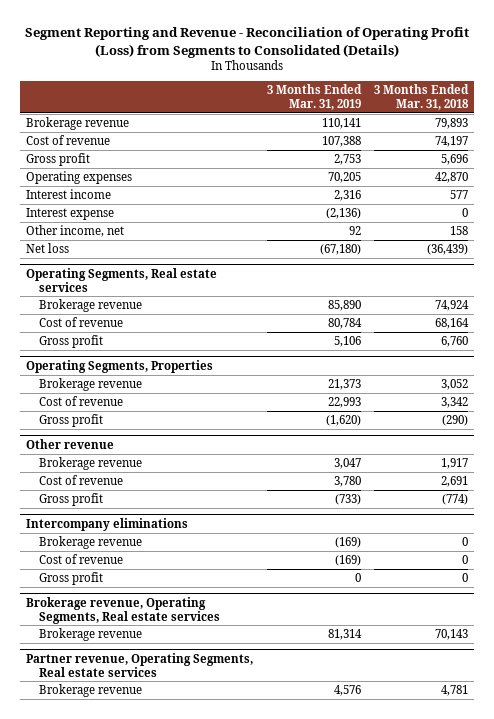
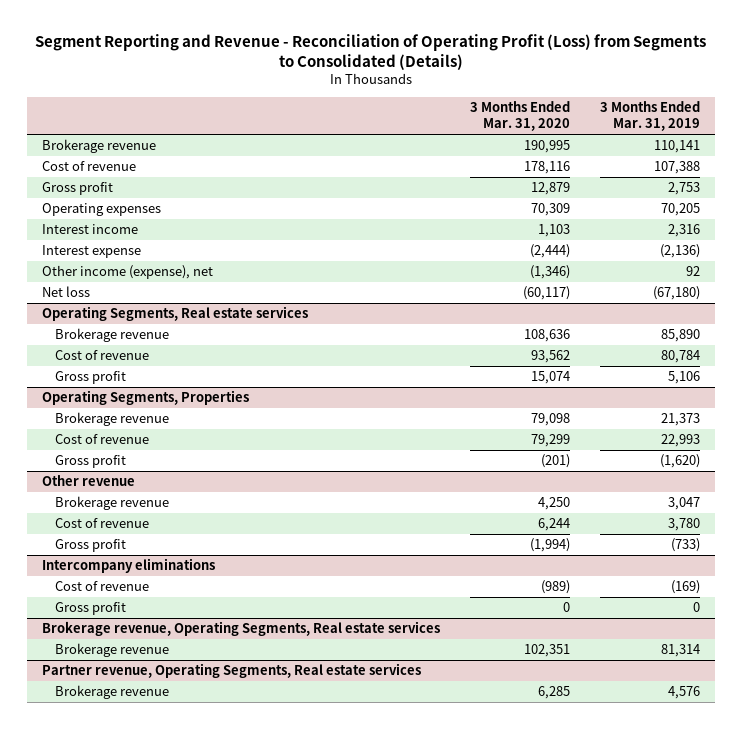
- | 3 Months Ended Mar. 31, 2019 | 3 Months Ended Mar. 31, 2018
+ | 3 Months Ended Mar. 31, 2020 | 3 Months Ended Mar. 31, 2019
- Other income, net | 92 | 158
+ Other income (expense), net | (1,346) | 92
@ Intercompany eliminations
- Brokerage revenue | (169) | 0

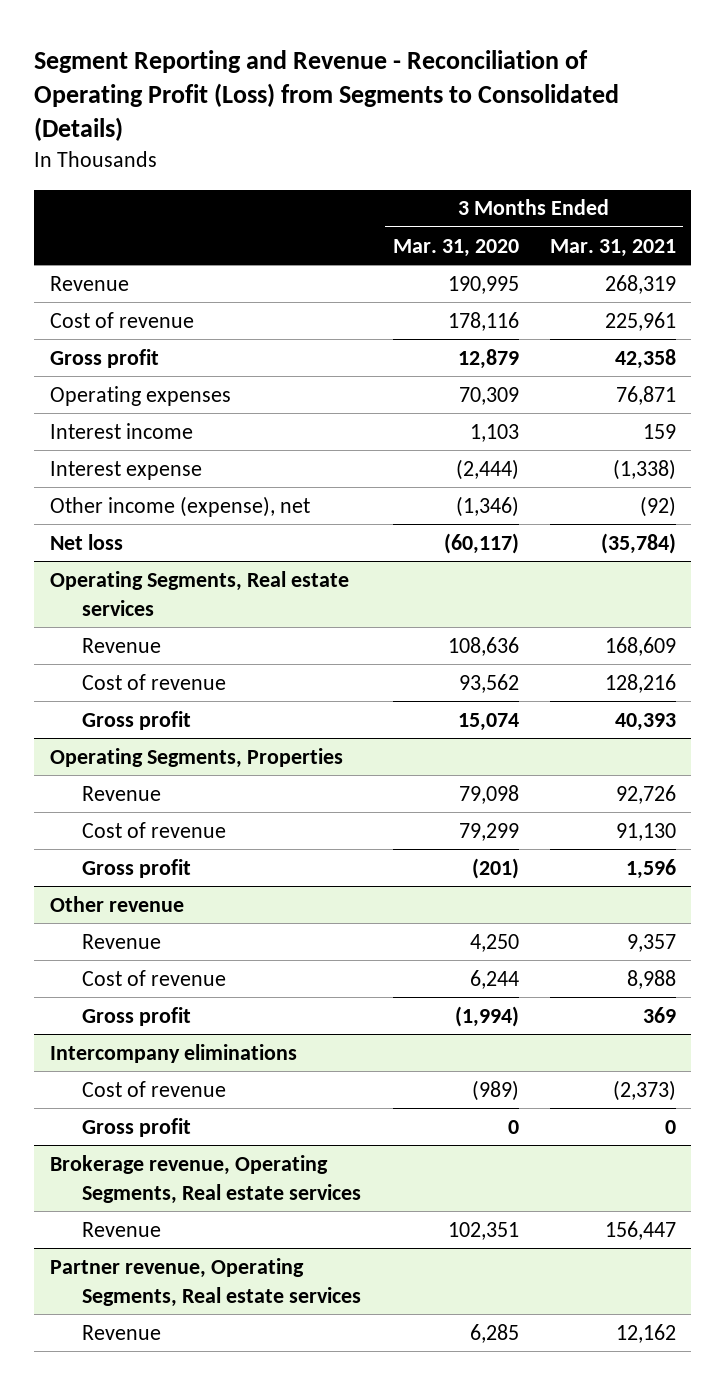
- | 3 Months Ended Mar. 31, 2020 | 3 Months Ended Mar. 31, 2019
+ | 3 Months Ended Mar. 31, 2020 | 3 Months Ended Mar. 31, 2021
- Brokerage revenue | 190,995 | 110,141
+ Revenue | 190,995 | 268,319
@ Operating Segments, Real estate services
- Brokerage revenue | 108,636 | 85,890
+ Revenue | 108,636 | 168,609
@ Operating Segments, Properties
- Brokerage revenue | 79,098 | 21,373
+ Revenue | 79,098 | 92,726
@ Other revenue
- Brokerage revenue | 4,250 | 3,047
+ Revenue | 4,250 | 9,357
@ Brokerage revenue, Operating Segments, Real estate services
- Brokerage revenue | 102,351 | 81,314
+ Revenue | 102,351 | 156,447
@ Partner revenue, Operating Segments, Real estate services
- Brokerage revenue | 6,285 | 4,576
+ Revenue | 6,285 | 12,162

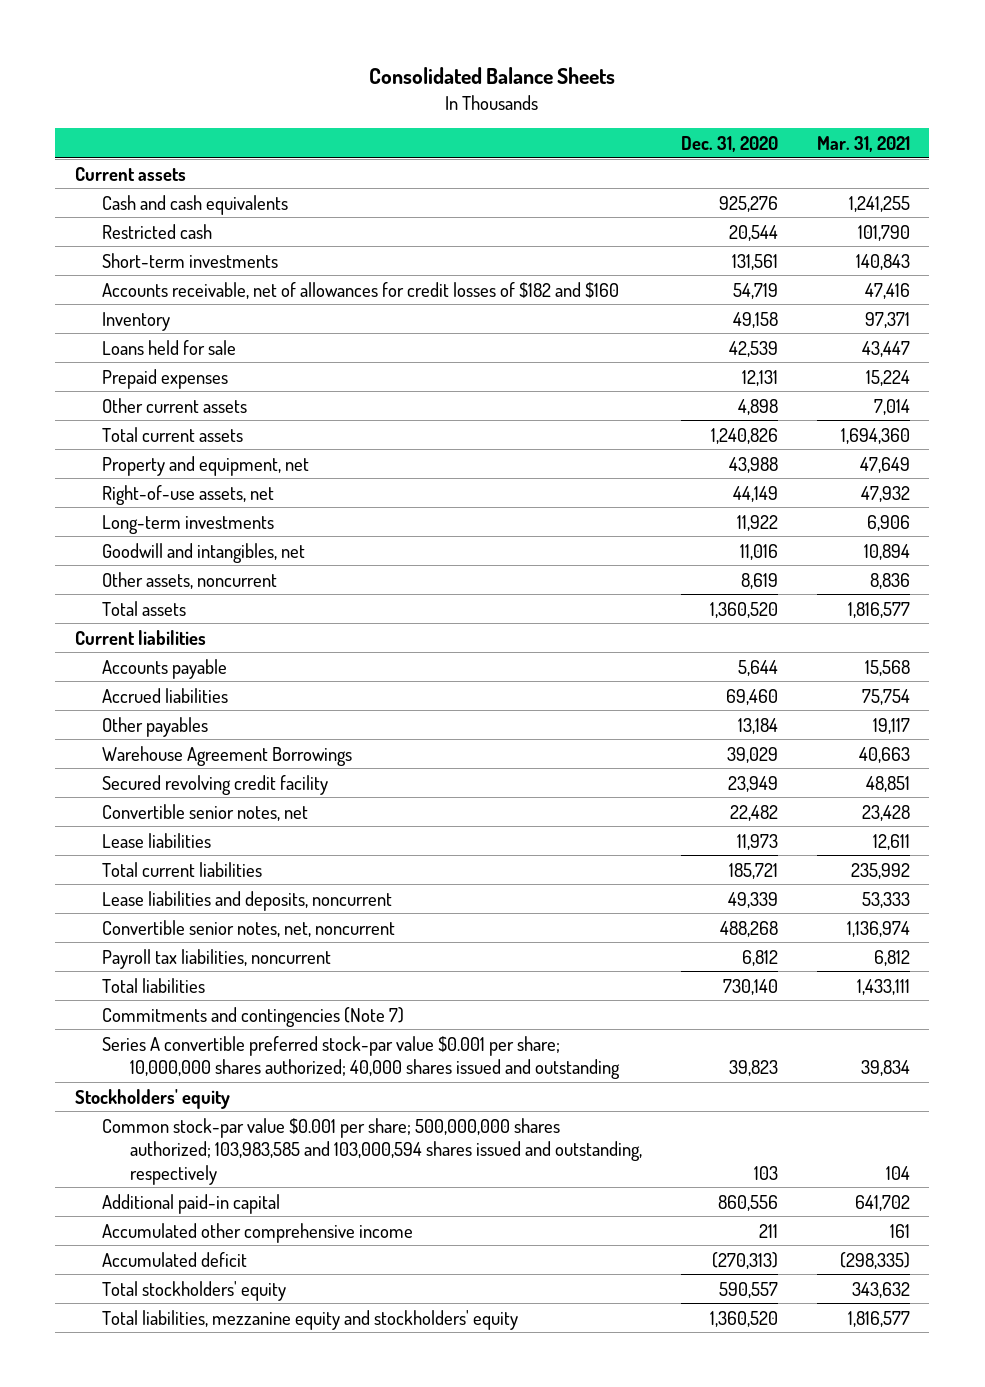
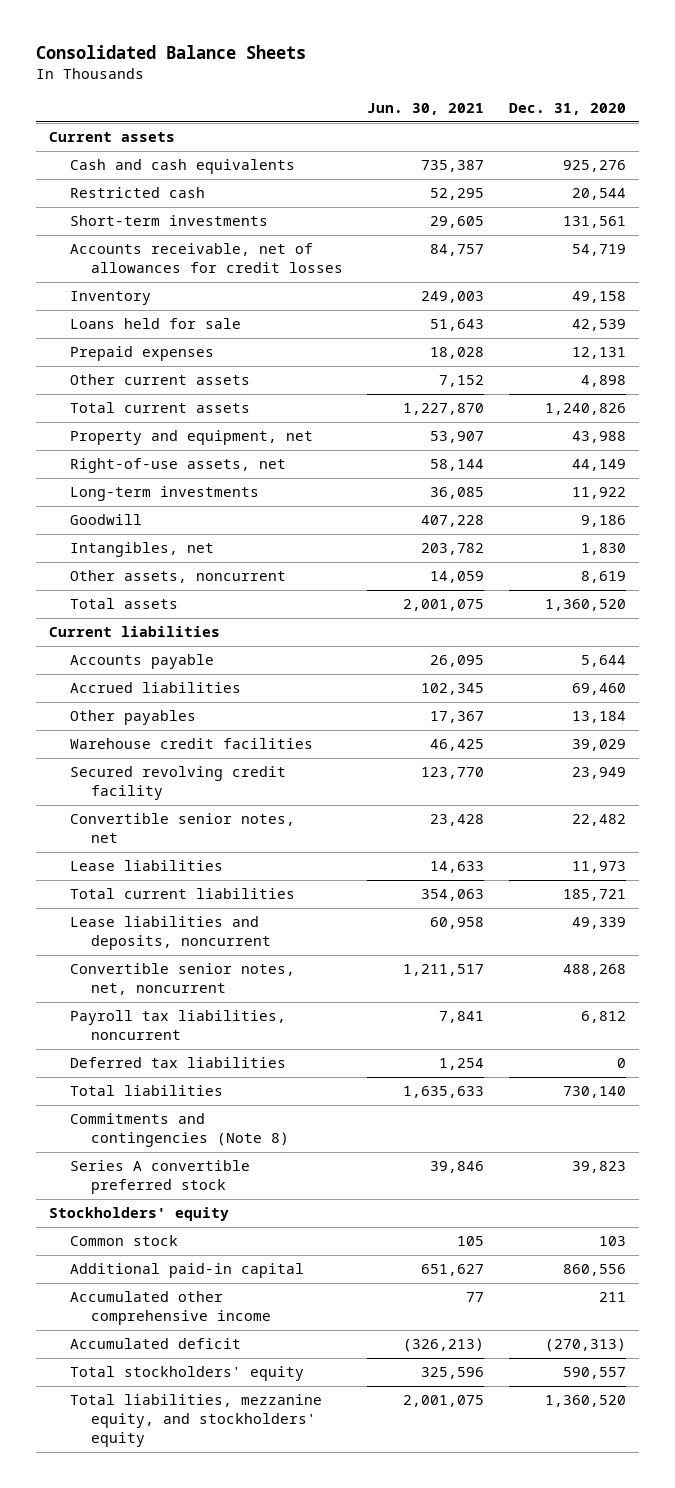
- | Dec. 31, 2020 | Mar. 31, 2021
+ | Jun. 30, 2021 | Dec. 31, 2020
- Accounts receivable, net of allowances for credit losses of $182 and $160 | 54,719 | 47,416
+ Accounts receivable, net of allowances for credit losses | 84,757 | 54,719
- Goodwill and intangibles, net | 11,016 | 10,894
+ Goodwill | 407,228 | 9,186
+ Intangibles, net | 203,782 | 1,830
- Warehouse Agreement Borrowings | 39,029 | 40,663
+ Warehouse credit facilities | 46,425 | 39,029
+ Deferred tax liabilities | 1,254 | 0
- Commitments and contingencies (Note 7)
- Series A convertible preferred stock-par value $0.001 per share; 10,000,000 shares authorized; 40,000 shares issued and outstanding | 39,823 | 39,834
+ Commitments and contingencies (Note 8)
+ Series A convertible preferred stock | 39,846 | 39,823
- Common stock-par value $0.001 per share; 500,000,000 shares authorized; 103,983,585 and 103,000,594 shares issued and outstanding, respectively | 103 | 104
+ Common stock | 105 | 103
- Total liabilities, mezzanine equity and stockholders' equity | 1,360,520 | 1,816,577
+ Total liabilities, mezzanine equity, and stockholders' equity | 2,001,075 | 1,360,520

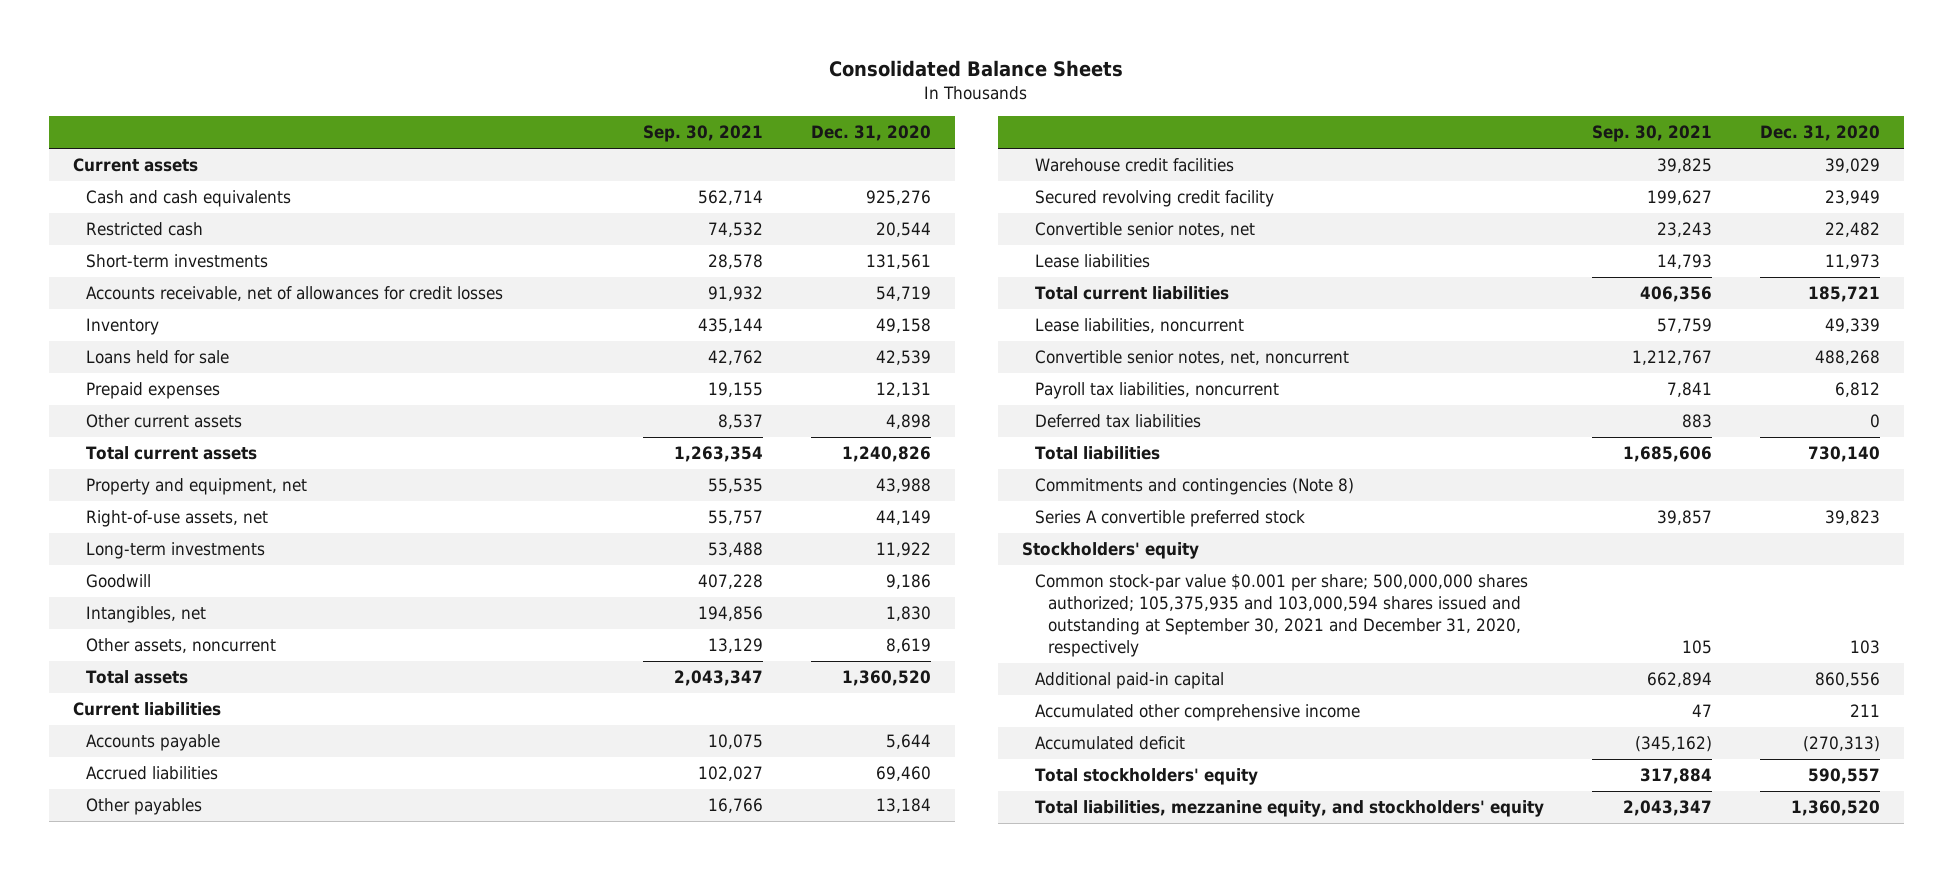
- | Jun. 30, 2021 | Dec. 31, 2020
+ | Sep. 30, 2021 | Dec. 31, 2020
- Lease liabilities and deposits, noncurrent | 60,958 | 49,339
+ Lease liabilities, noncurrent | 57,759 | 49,339
- Common stock | 105 | 103
+ Common stock-par value $0.001 per share; 500,000,000 shares authorized; 105,375,935 and 103,000,594 shares issued and outstanding at September 30, 2021 and December 31, 2020, respectively | 105 | 103

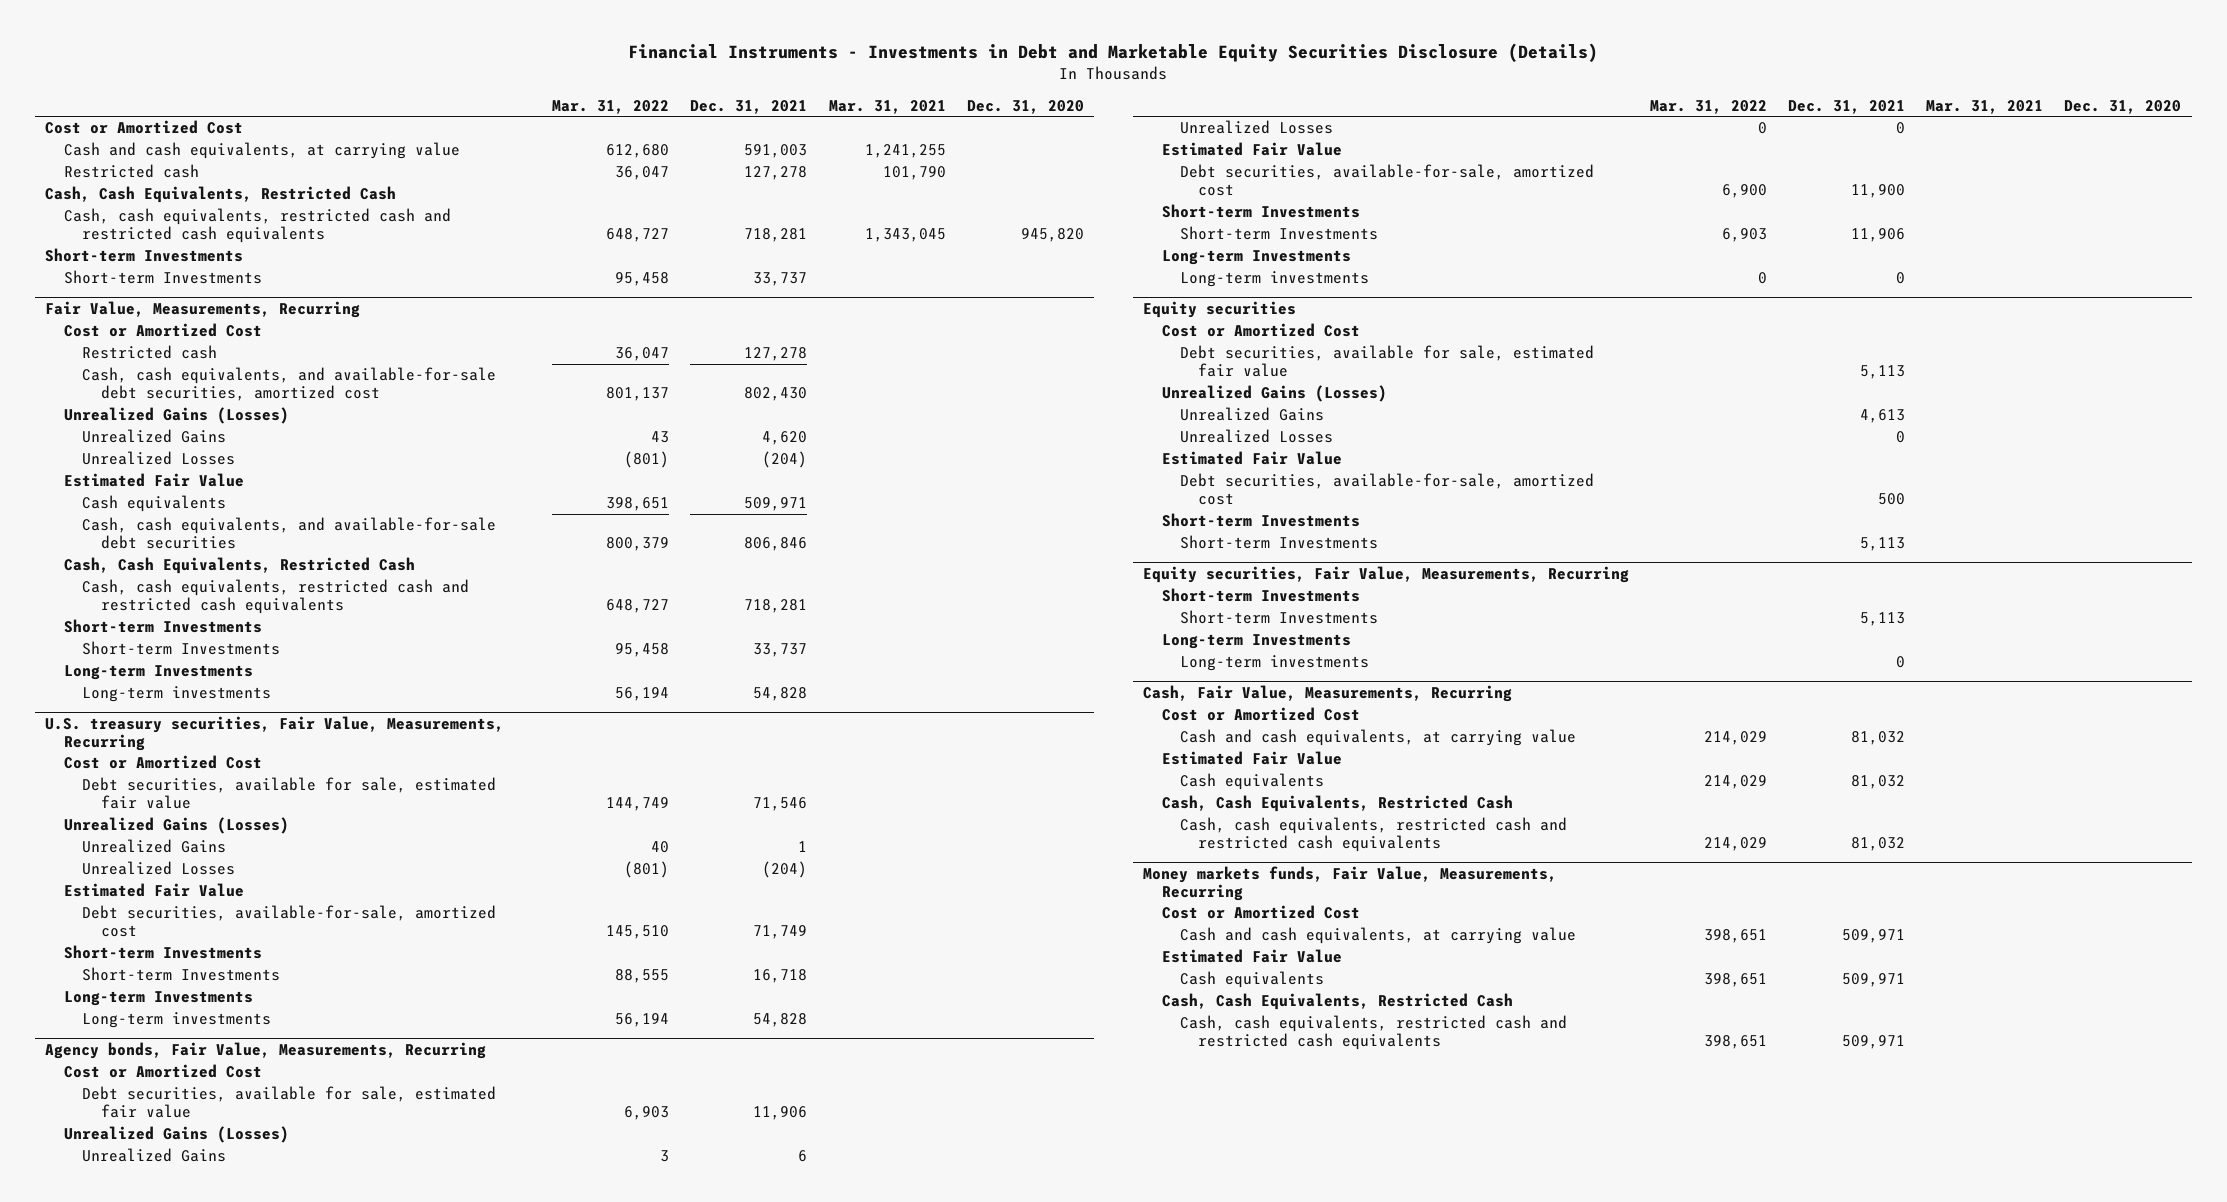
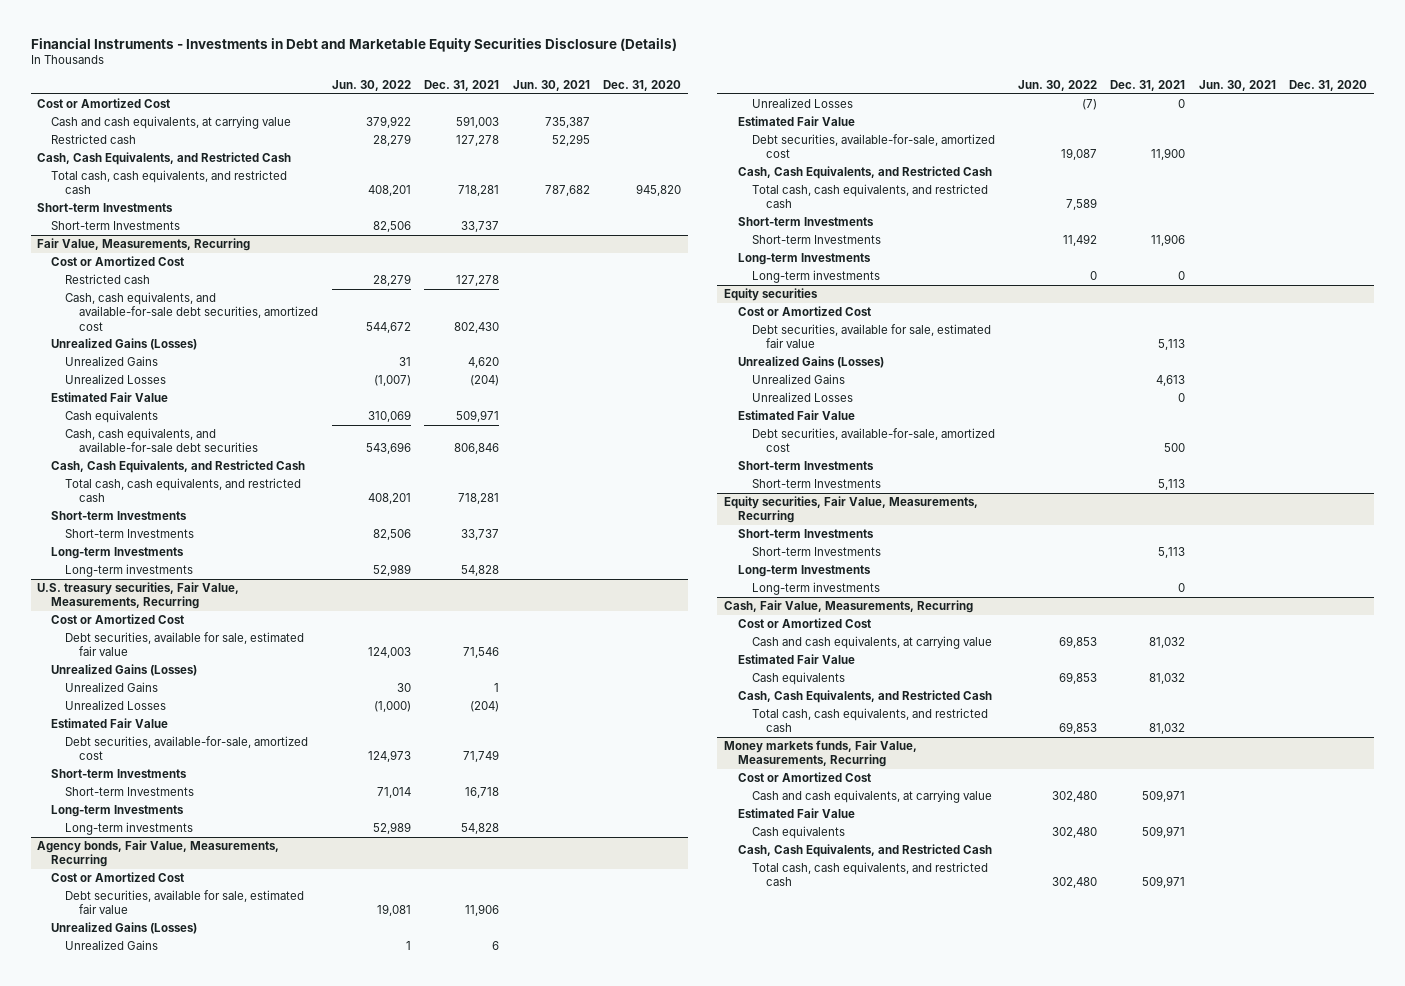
- | Mar. 31, 2022 | Dec. 31, 2021 | Mar. 31, 2021 | Dec. 31, 2020
+ | Jun. 30, 2022 | Dec. 31, 2021 | Jun. 30, 2021 | Dec. 31, 2020
- Cash, Cash Equivalents, Restricted Cash
- Cash, cash equivalents, restricted cash and restricted cash equivalents | 648,727 | 718,281 | 1,343,045 | 945,820
+ Cash, Cash Equivalents, and Restricted Cash
+ Total cash, cash equivalents, and restricted cash | 408,201 | 718,281 | 787,682 | 945,820
@ Fair Value, Measurements, Recurring
- Cash, Cash Equivalents, Restricted Cash
- Cash, cash equivalents, restricted cash and restricted cash equivalents | 648,727 | 718,281 | |
+ Cash, Cash Equivalents, and Restricted Cash
+ Total cash, cash equivalents, and restricted cash | 408,201 | 718,281 | |
@ Agency bonds, Fair Value, Measurements, Recurring
+ Cash, Cash Equivalents, and Restricted Cash
+ Total cash, cash equivalents, and restricted cash | 7,589 | | |
@ Cash, Fair Value, Measurements, Recurring
- Cash, Cash Equivalents, Restricted Cash
- Cash, cash equivalents, restricted cash and restricted cash equivalents | 214,029 | 81,032 | |
+ Cash, Cash Equivalents, and Restricted Cash
+ Total cash, cash equivalents, and restricted cash | 69,853 | 81,032 | |
@ Money markets funds, Fair Value, Measurements, Recurring
- Cash, Cash Equivalents, Restricted Cash
- Cash, cash equivalents, restricted cash and restricted cash equivalents | 398,651 | 509,971 | |
+ Cash, Cash Equivalents, and Restricted Cash
+ Total cash, cash equivalents, and restricted cash | 302,480 | 509,971 | |

